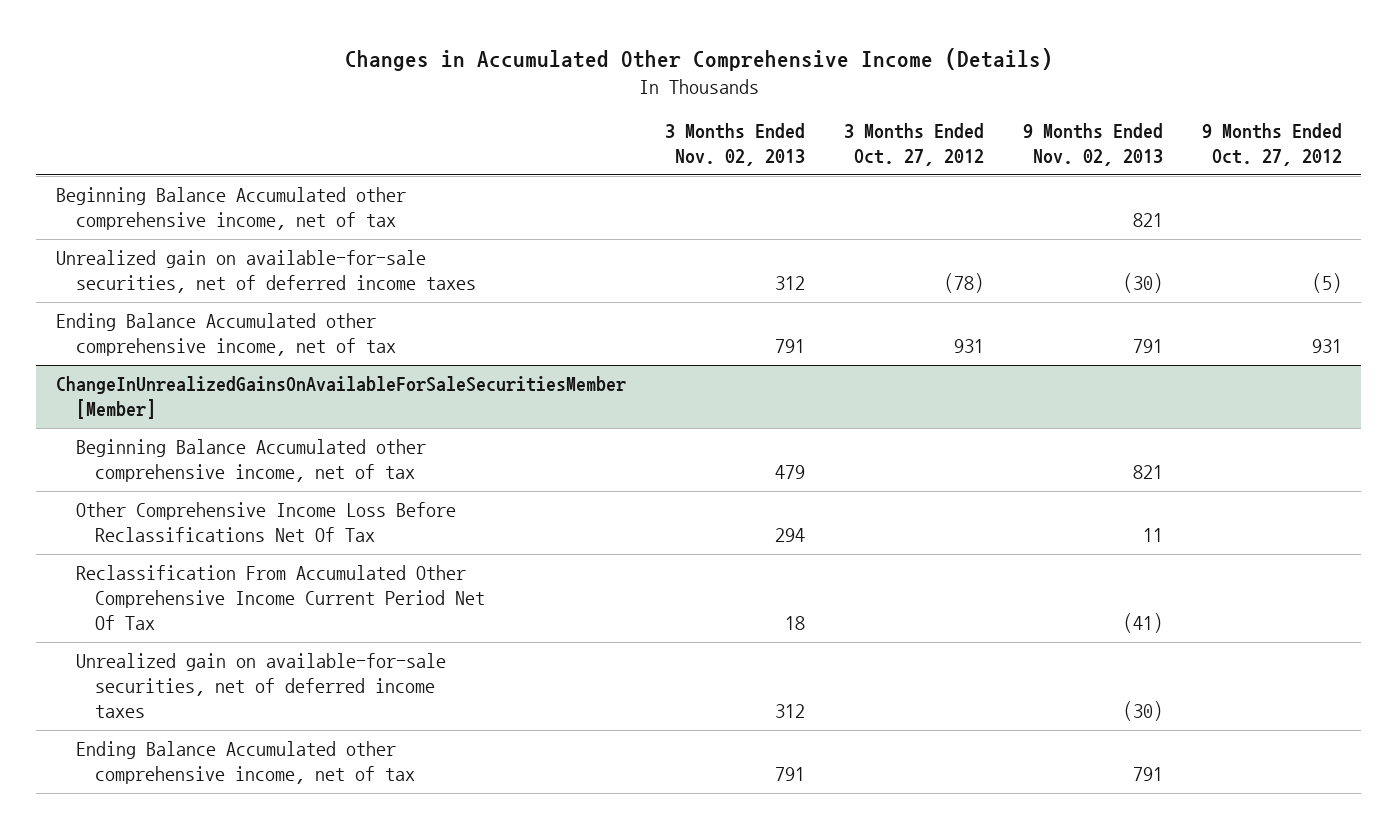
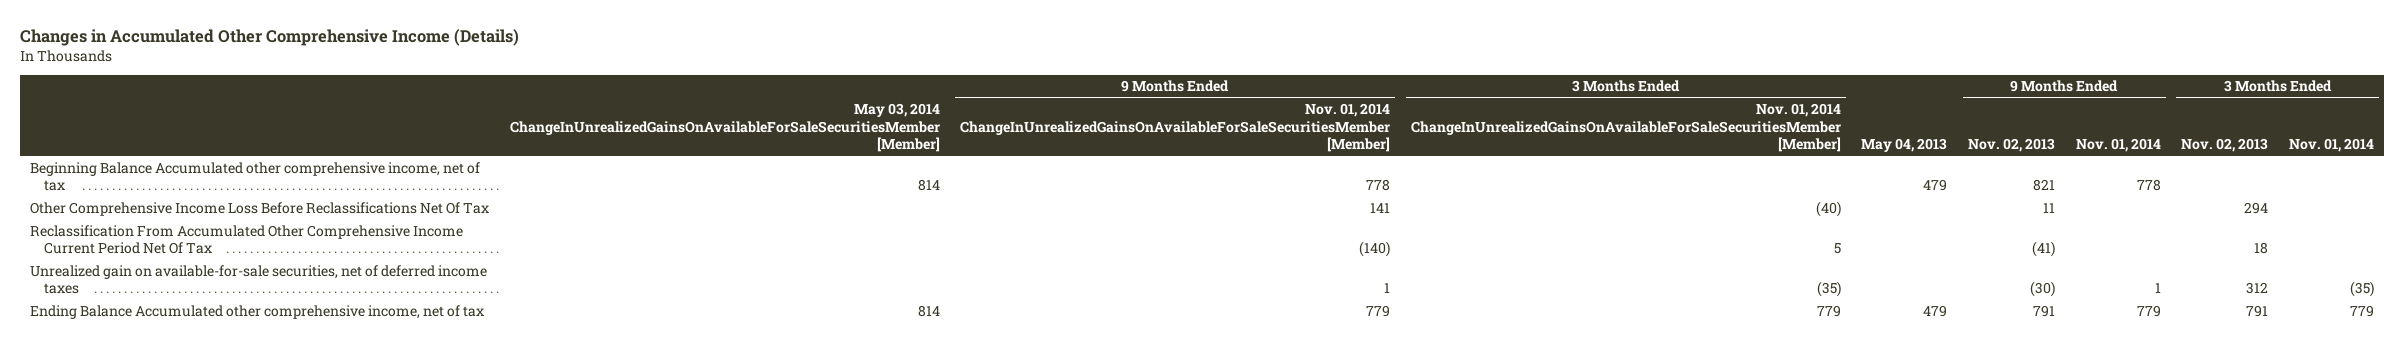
- | 3 Months Ended Nov. 02, 2013 | 3 Months Ended Oct. 27, 2012 | 9 Months Ended Nov. 02, 2013 | 9 Months Ended Oct. 27, 2012
+ | May 03, 2014 ChangeInUnrealizedGainsOnAvailableForSaleSecuritiesMember [Member] | 9 Months Ended Nov. 01, 2014 ChangeInUnrealizedGainsOnAvailableForSaleSecuritiesMember [Member] | 3 Months Ended Nov. 01, 2014 ChangeInUnrealizedGainsOnAvailableForSaleSecuritiesMember [Member] | May 04, 2013 | 9 Months Ended Nov. 02, 2013 | 9 Months Ended Nov. 01, 2014 | 3 Months Ended Nov. 02, 2013 | 3 Months Ended Nov. 01, 2014
- Unrealized gain on available-for-sale securities, net of deferred income taxes | 312 | (78) | (30) | (5)
- Ending Balance Accumulated other comprehensive income, net of tax | 791 | 931 | 791 | 931
- ChangeInUnrealizedGainsOnAvailableForSaleSecuritiesMember [Member]
- Beginning Balance Accumulated other comprehensive income, net of tax | 479 | | 821 |

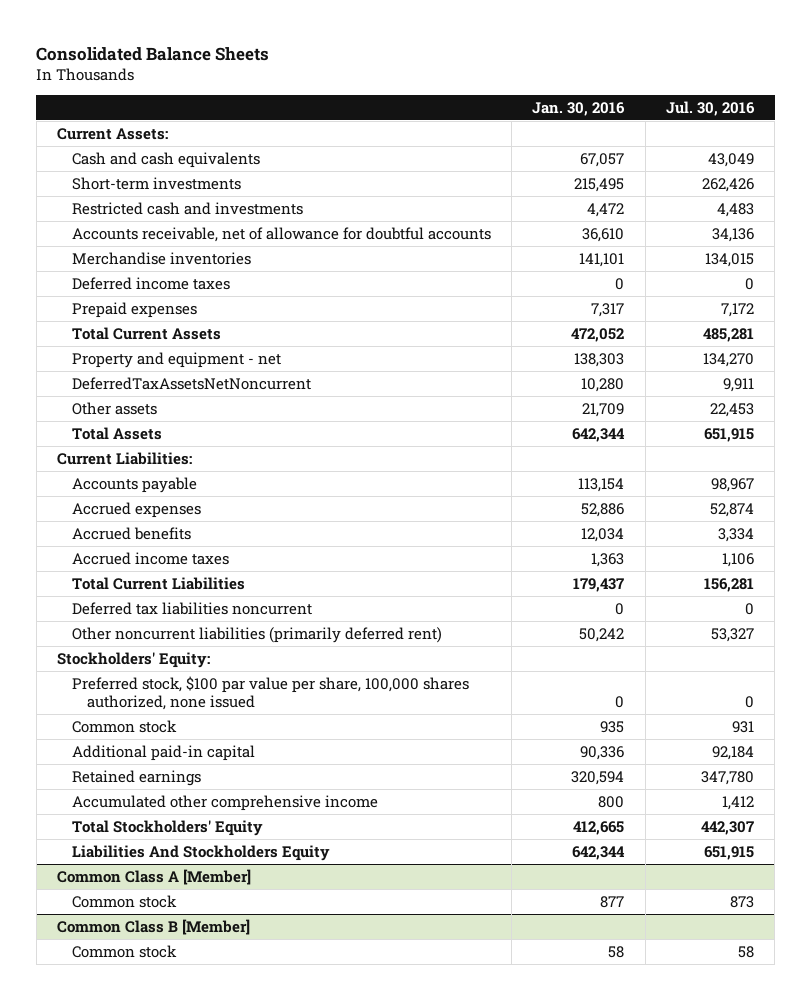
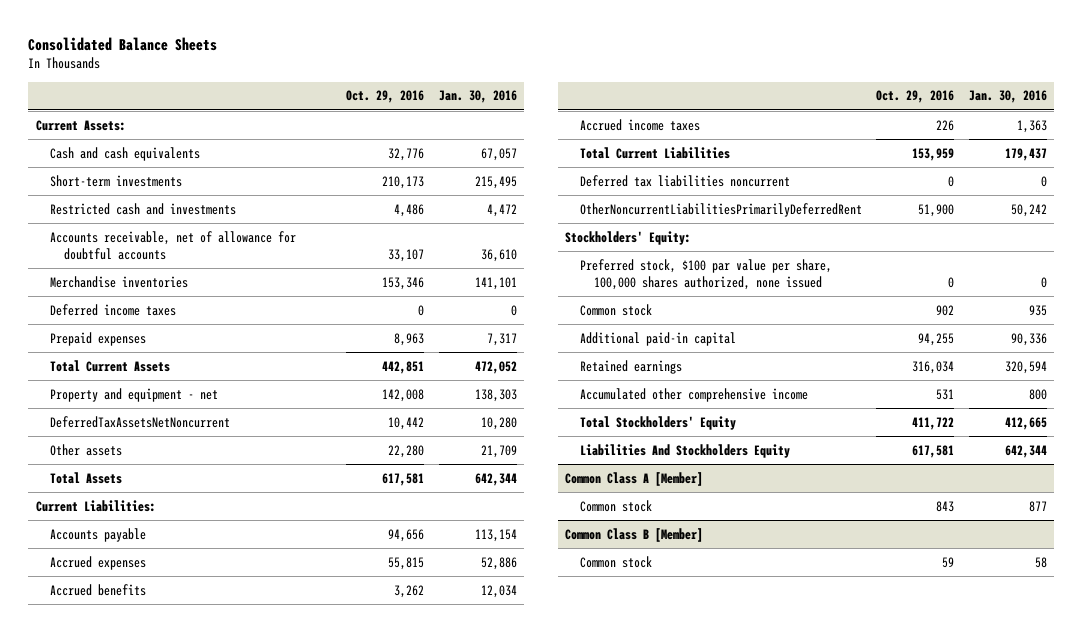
- | Jan. 30, 2016 | Jul. 30, 2016
+ | Oct. 29, 2016 | Jan. 30, 2016
- Other noncurrent liabilities (primarily deferred rent) | 50,242 | 53,327
+ OtherNoncurrentLiabilitiesPrimarilyDeferredRent | 51,900 | 50,242

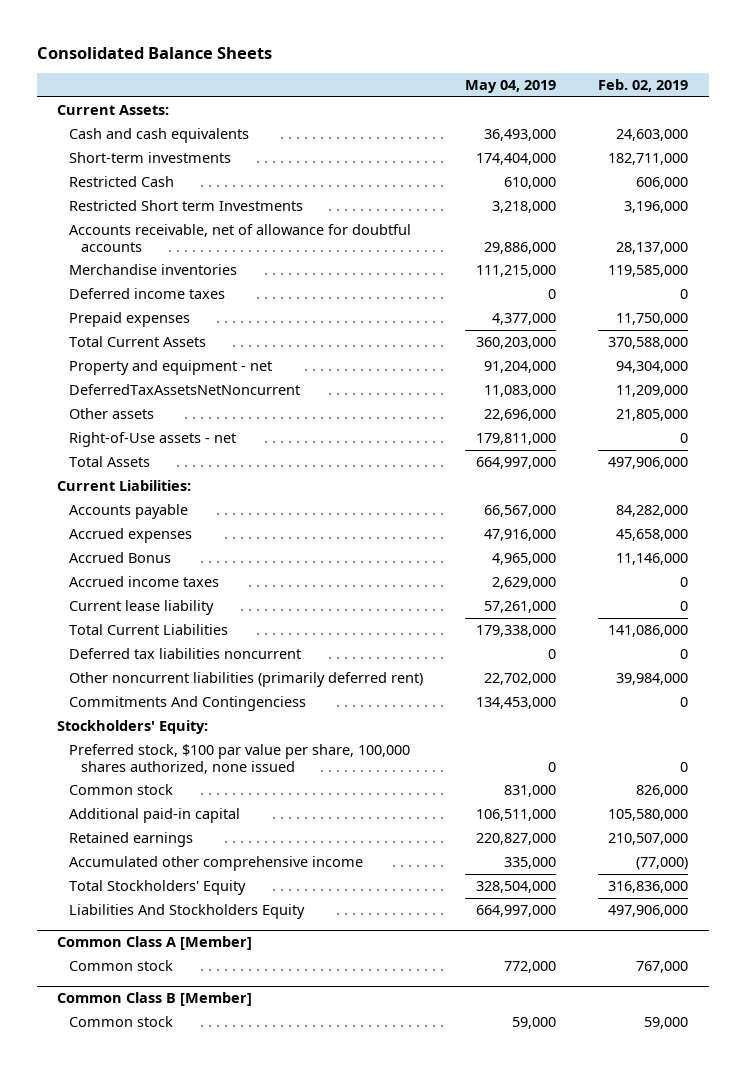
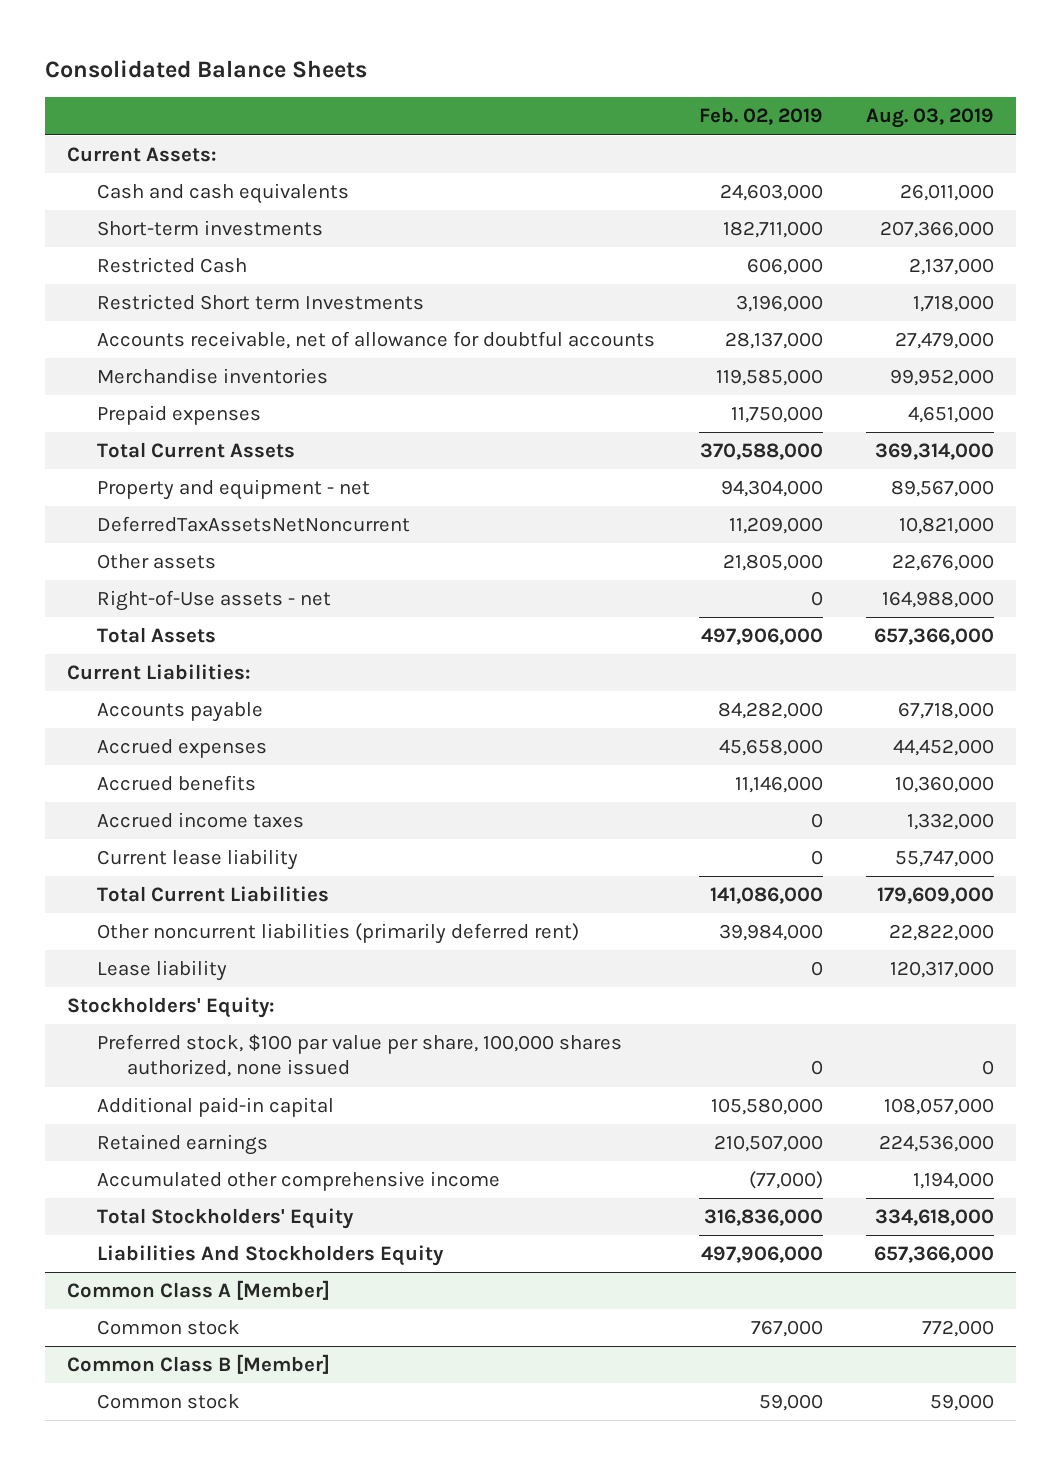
- | May 04, 2019 | Feb. 02, 2019
+ | Feb. 02, 2019 | Aug. 03, 2019
- Deferred income taxes | 0 | 0
- Accrued Bonus | 4,965,000 | 11,146,000
+ Accrued benefits | 11,146,000 | 10,360,000
- Deferred tax liabilities noncurrent | 0 | 0
- Commitments And Contingenciess | 134,453,000 | 0
+ Lease liability | 0 | 120,317,000
- Common stock | 831,000 | 826,000

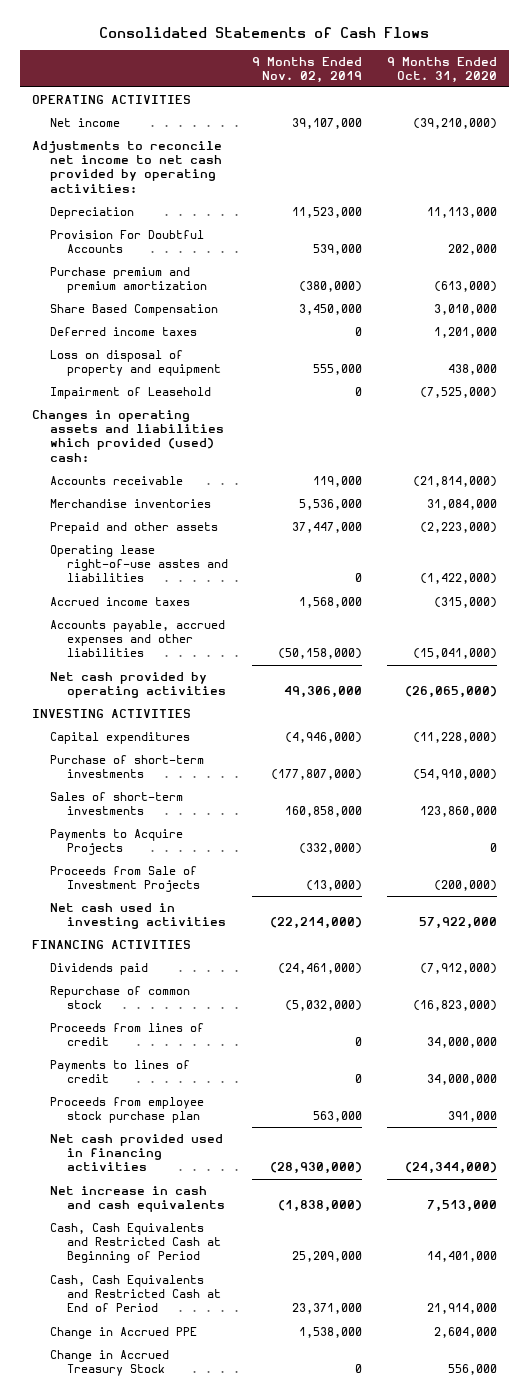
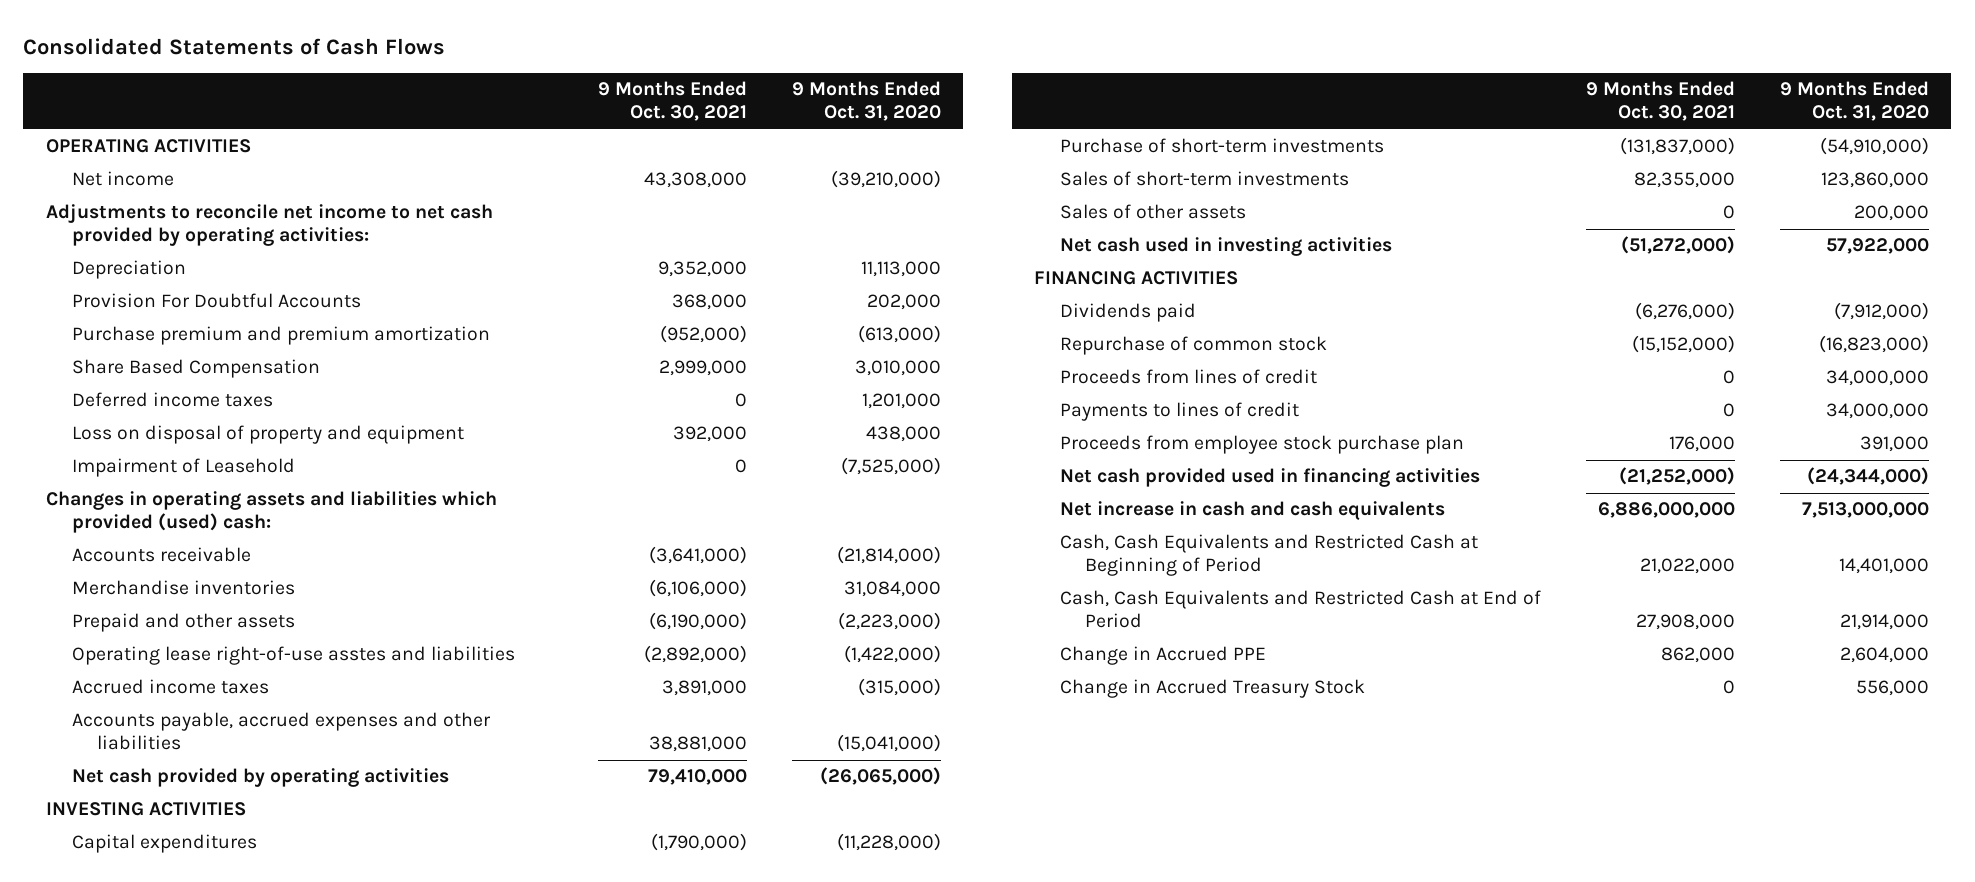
- | 9 Months Ended Nov. 02, 2019 | 9 Months Ended Oct. 31, 2020
+ | 9 Months Ended Oct. 30, 2021 | 9 Months Ended Oct. 31, 2020
- Payments to Acquire Projects | (332,000) | 0
- Proceeds from Sale of Investment Projects | (13,000) | (200,000)
+ Sales of other assets | 0 | 200,000
- Net increase in cash and cash equivalents | (1,838,000) | 7,513,000
+ Net increase in cash and cash equivalents | 6,886,000,000 | 7,513,000,000

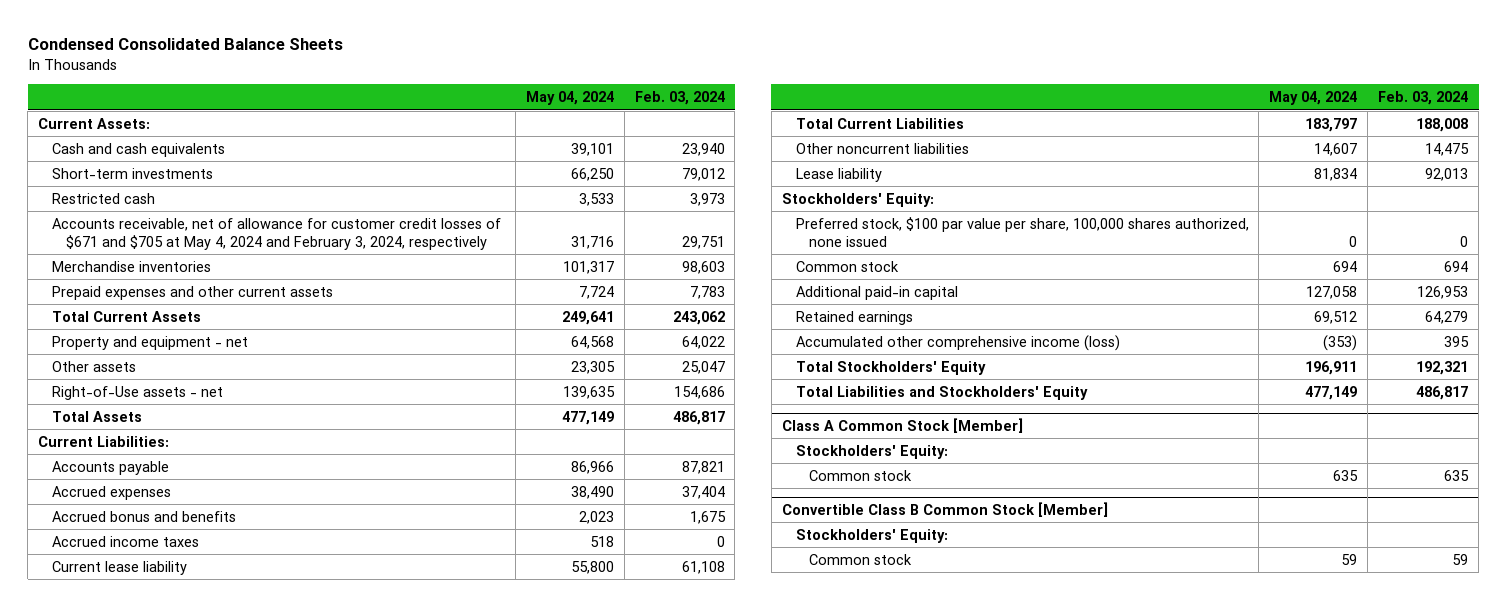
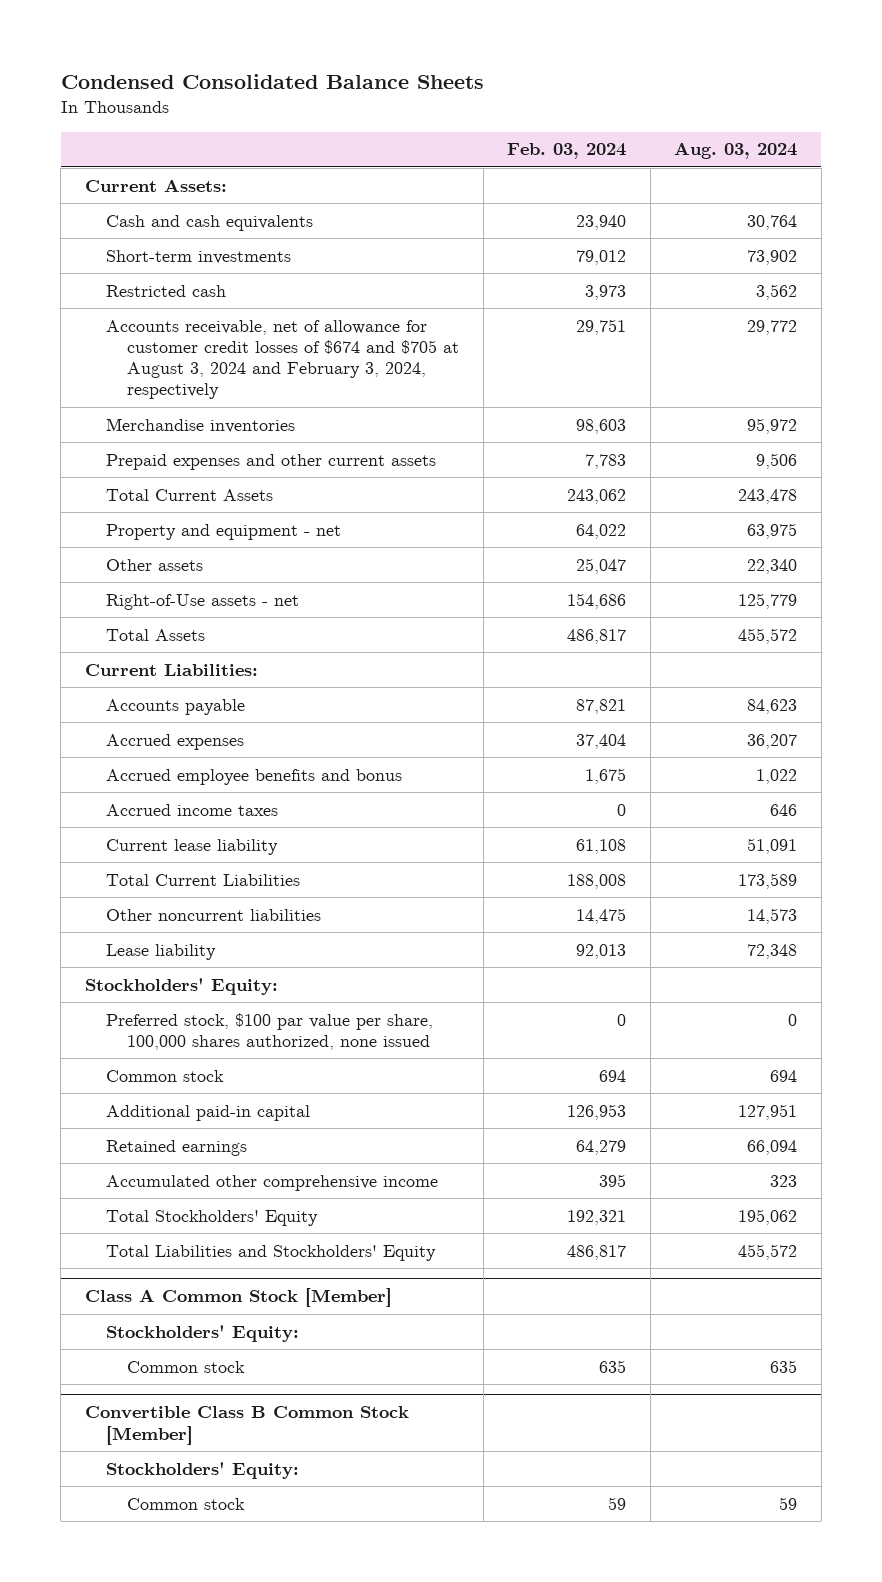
- | May 04, 2024 | Feb. 03, 2024
+ | Feb. 03, 2024 | Aug. 03, 2024
- Accounts receivable, net of allowance for customer credit losses of $671 and $705 at May 4, 2024 and February 3, 2024, respectively | 31,716 | 29,751
+ Accounts receivable, net of allowance for customer credit losses of $674 and $705 at August 3, 2024 and February 3, 2024, respectively | 29,751 | 29,772
- Accrued bonus and benefits | 2,023 | 1,675
+ Accrued employee benefits and bonus | 1,675 | 1,022
- Accumulated other comprehensive income (loss) | (353) | 395
+ Accumulated other comprehensive income | 395 | 323

